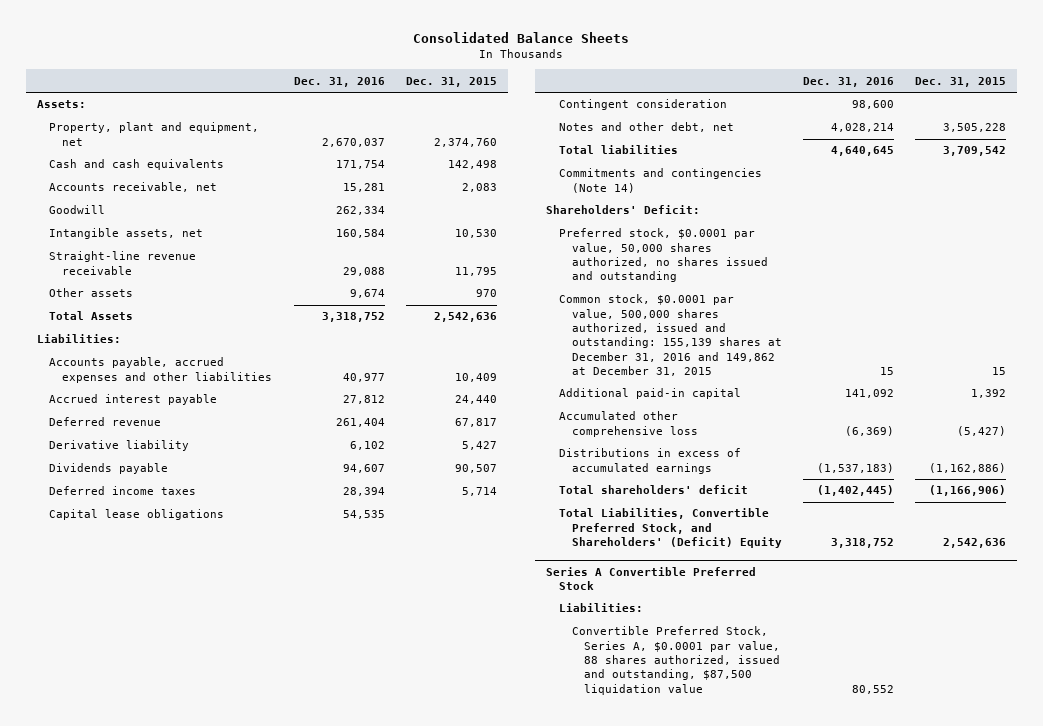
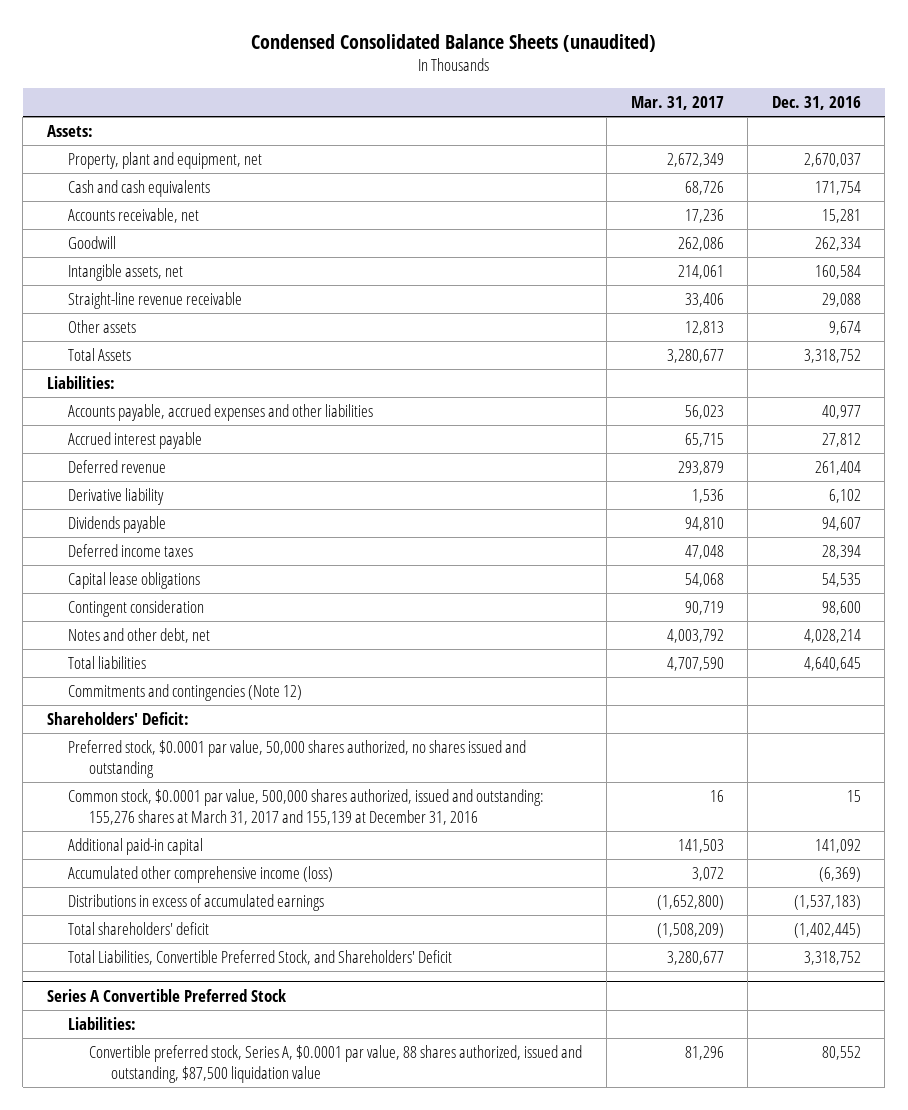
- Consolidated Balance Sheets
+ Condensed Consolidated Balance Sheets (unaudited)
- | Dec. 31, 2016 | Dec. 31, 2015
+ | Mar. 31, 2017 | Dec. 31, 2016
- Commitments and contingencies (Note 14)
+ Commitments and contingencies (Note 12)
- Common stock, $0.0001 par value, 500,000 shares authorized, issued and outstanding: 155,139 shares at December 31, 2016 and 149,862 at December 31, 2015 | 15 | 15
+ Common stock, $0.0001 par value, 500,000 shares authorized, issued and outstanding: 155,276 shares at March 31, 2017 and 155,139 at December 31, 2016 | 16 | 15
- Accumulated other comprehensive loss | (6,369) | (5,427)
+ Accumulated other comprehensive income (loss) | 3,072 | (6,369)
- Total Liabilities, Convertible Preferred Stock, and Shareholders' (Deficit) Equity | 3,318,752 | 2,542,636
+ Total Liabilities, Convertible Preferred Stock, and Shareholders' Deficit | 3,280,677 | 3,318,752
@ Series A Convertible Preferred Stock
- Convertible Preferred Stock, Series A, $0.0001 par value, 88 shares authorized, issued and outstanding, $87,500 liquidation value | 80,552 |
+ Convertible preferred stock, Series A, $0.0001 par value, 88 shares authorized, issued and outstanding, $87,500 liquidation value | 81,296 | 80,552

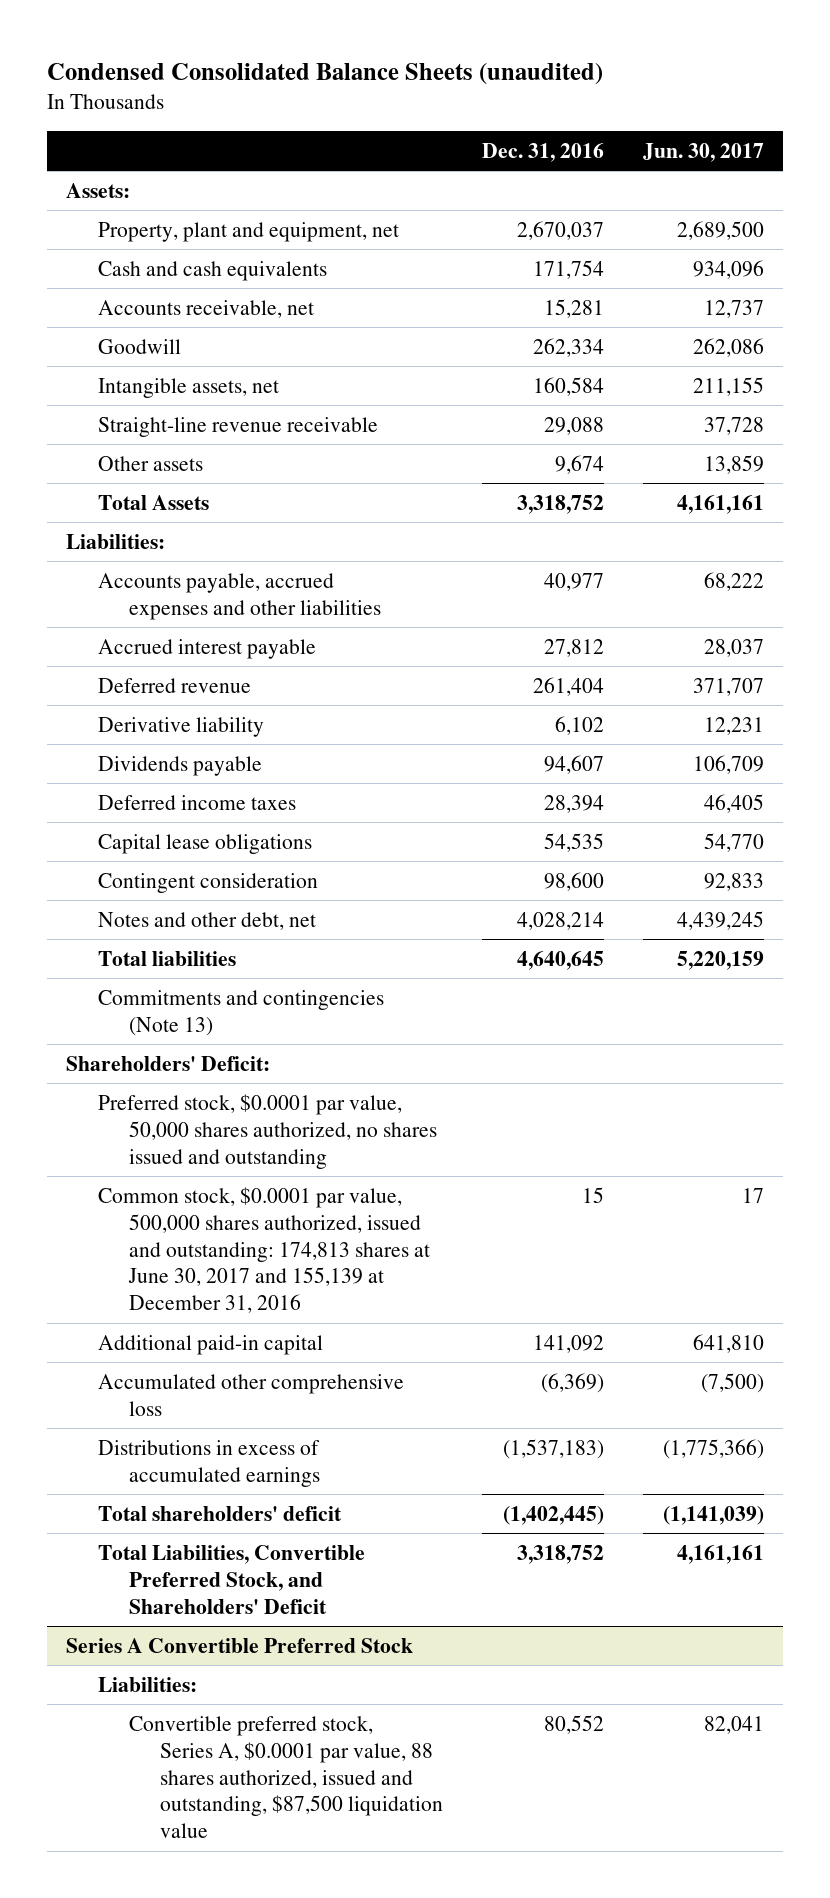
- | Mar. 31, 2017 | Dec. 31, 2016
+ | Dec. 31, 2016 | Jun. 30, 2017
- Commitments and contingencies (Note 12)
+ Commitments and contingencies (Note 13)
- Common stock, $0.0001 par value, 500,000 shares authorized, issued and outstanding: 155,276 shares at March 31, 2017 and 155,139 at December 31, 2016 | 16 | 15
+ Common stock, $0.0001 par value, 500,000 shares authorized, issued and outstanding: 174,813 shares at June 30, 2017 and 155,139 at December 31, 2016 | 15 | 17
- Accumulated other comprehensive income (loss) | 3,072 | (6,369)
+ Accumulated other comprehensive loss | (6,369) | (7,500)

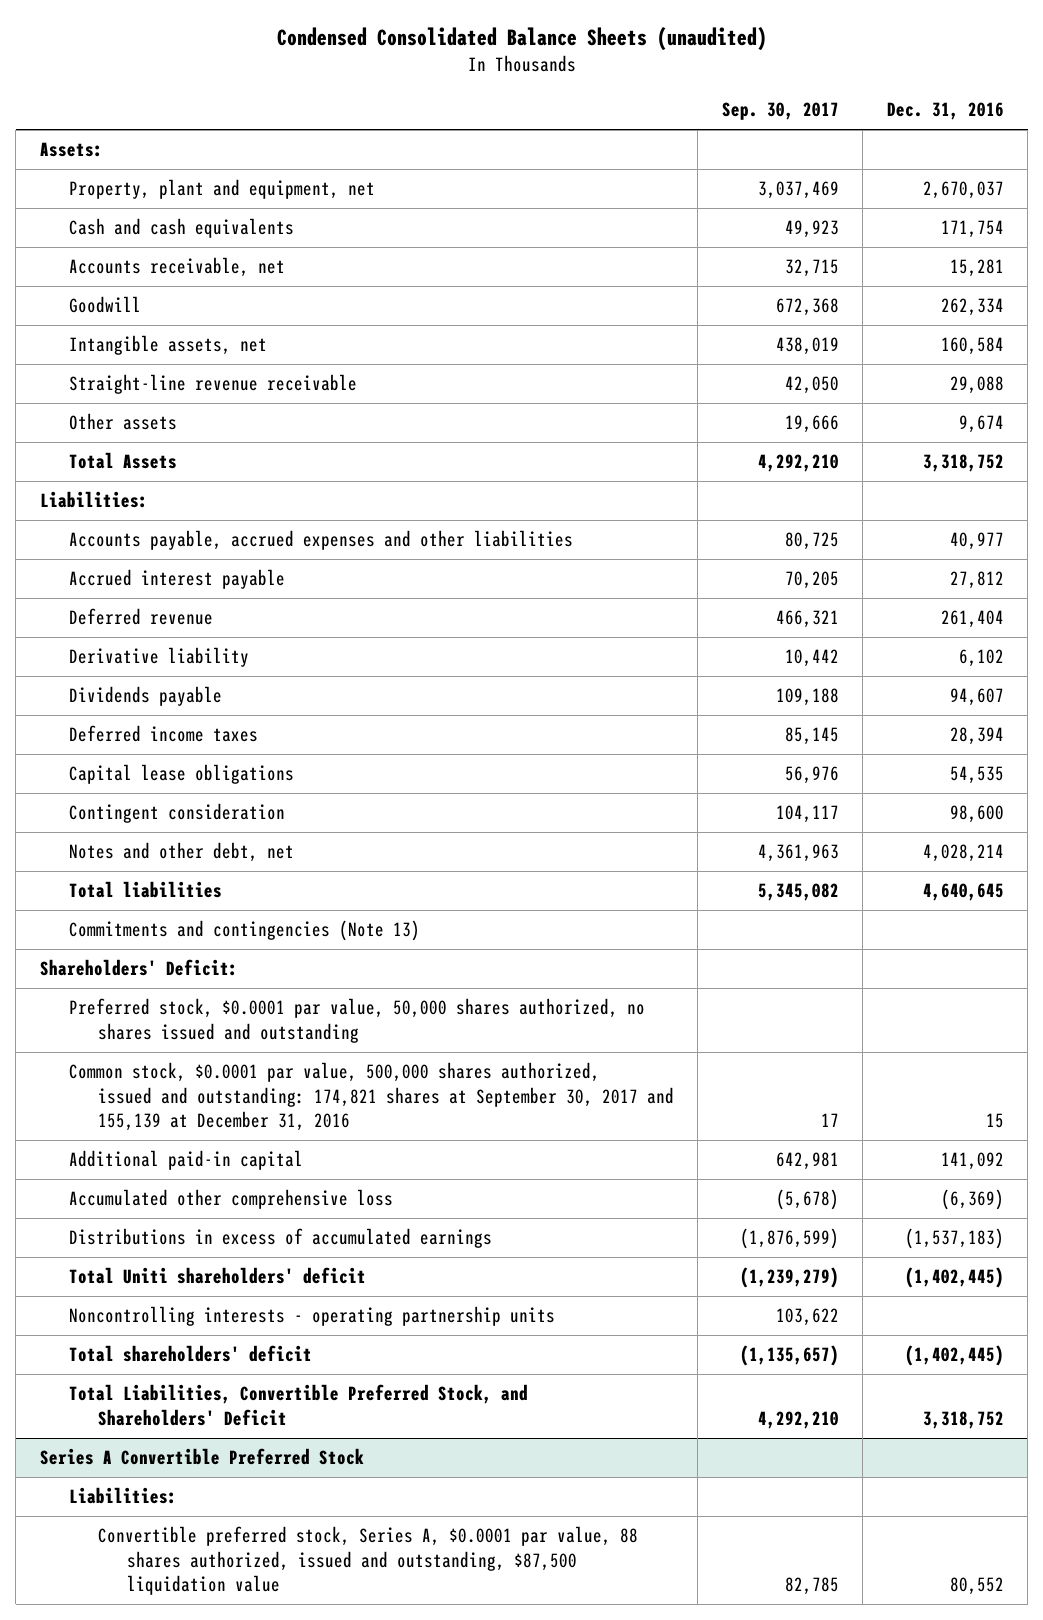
- | Dec. 31, 2016 | Jun. 30, 2017
+ | Sep. 30, 2017 | Dec. 31, 2016
- Common stock, $0.0001 par value, 500,000 shares authorized, issued and outstanding: 174,813 shares at June 30, 2017 and 155,139 at December 31, 2016 | 15 | 17
+ Common stock, $0.0001 par value, 500,000 shares authorized, issued and outstanding: 174,821 shares at September 30, 2017 and 155,139 at December 31, 2016 | 17 | 15
+ Total Uniti shareholders' deficit | (1,239,279) | (1,402,445)
+ Noncontrolling interests - operating partnership units | 103,622 |

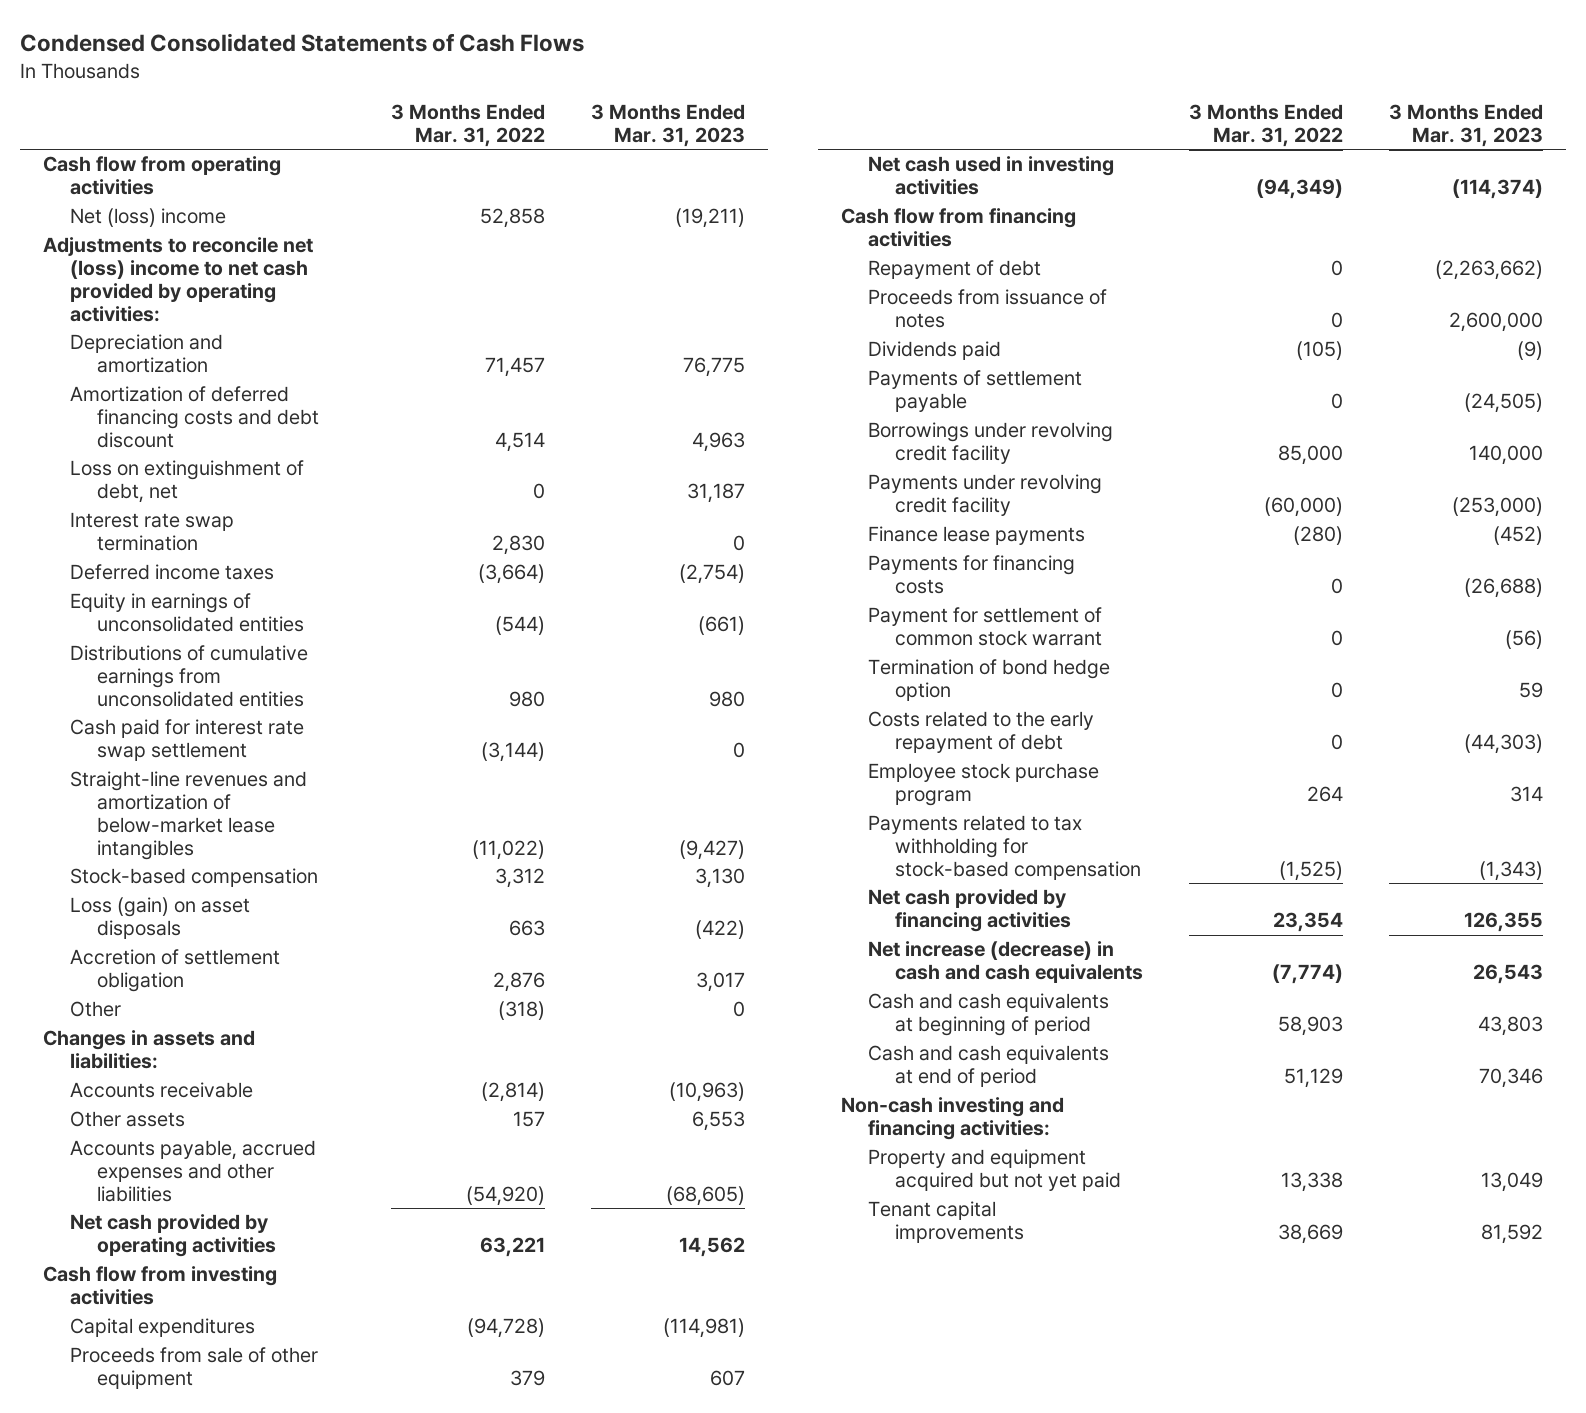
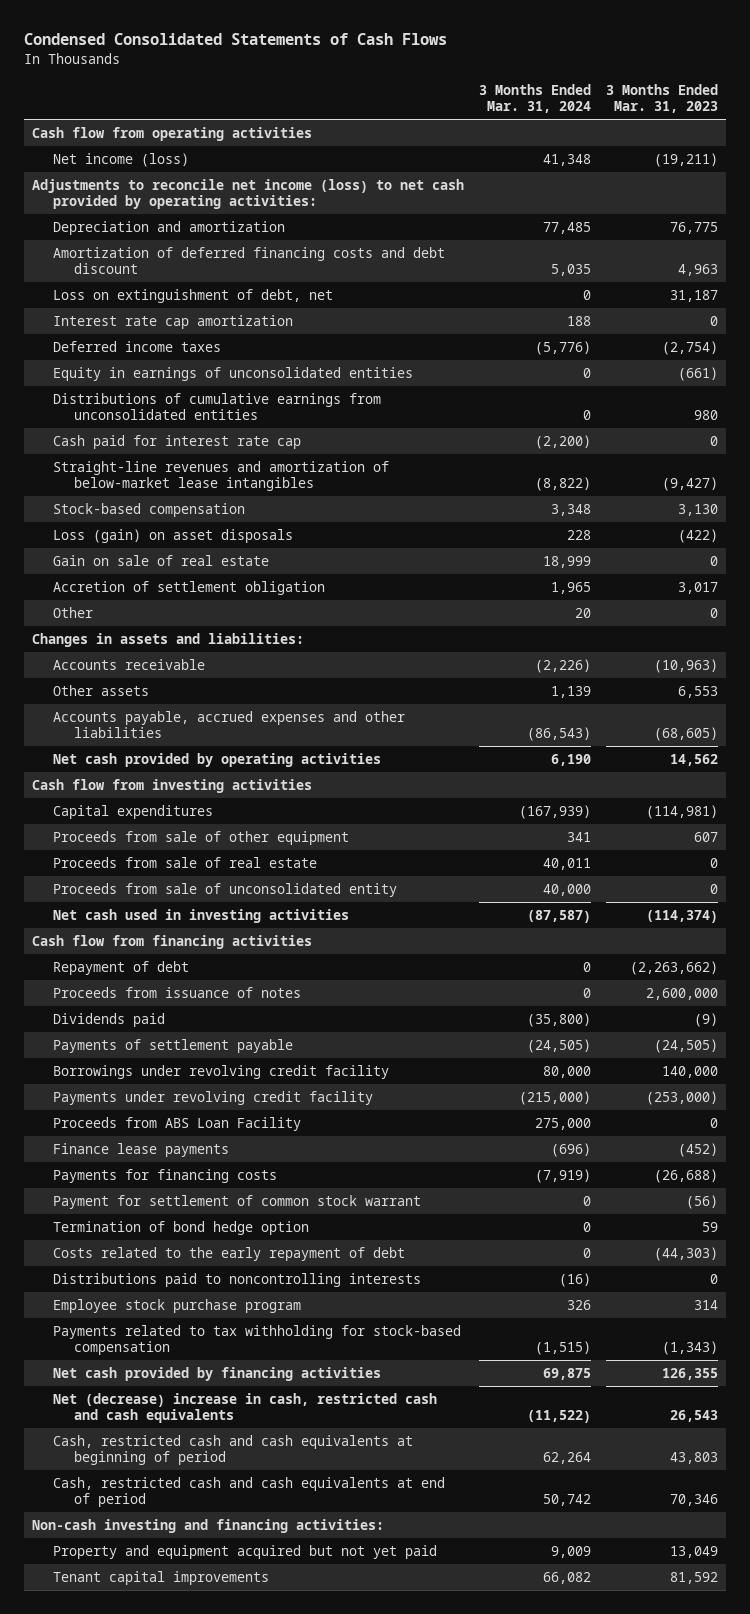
- | 3 Months Ended Mar. 31, 2022 | 3 Months Ended Mar. 31, 2023
+ | 3 Months Ended Mar. 31, 2024 | 3 Months Ended Mar. 31, 2023
- Net (loss) income | 52,858 | (19,211)
- Adjustments to reconcile net (loss) income to net cash provided by operating activities:
+ Net income (loss) | 41,348 | (19,211)
+ Adjustments to reconcile net income (loss) to net cash provided by operating activities:
- Interest rate swap termination | 2,830 | 0
+ Interest rate cap amortization | 188 | 0
- Cash paid for interest rate swap settlement | (3,144) | 0
+ Cash paid for interest rate cap | (2,200) | 0
+ Gain on sale of real estate | 18,999 | 0
+ Proceeds from sale of real estate | 40,011 | 0
+ Proceeds from sale of unconsolidated entity | 40,000 | 0
+ Proceeds from ABS Loan Facility | 275,000 | 0
+ Distributions paid to noncontrolling interests | (16) | 0
- Net increase (decrease) in cash and cash equivalents | (7,774) | 26,543
- Cash and cash equivalents at beginning of period | 58,903 | 43,803
- Cash and cash equivalents at end of period | 51,129 | 70,346
+ Net (decrease) increase in cash, restricted cash and cash equivalents | (11,522) | 26,543
+ Cash, restricted cash and cash equivalents at beginning of period | 62,264 | 43,803
+ Cash, restricted cash and cash equivalents at end of period | 50,742 | 70,346

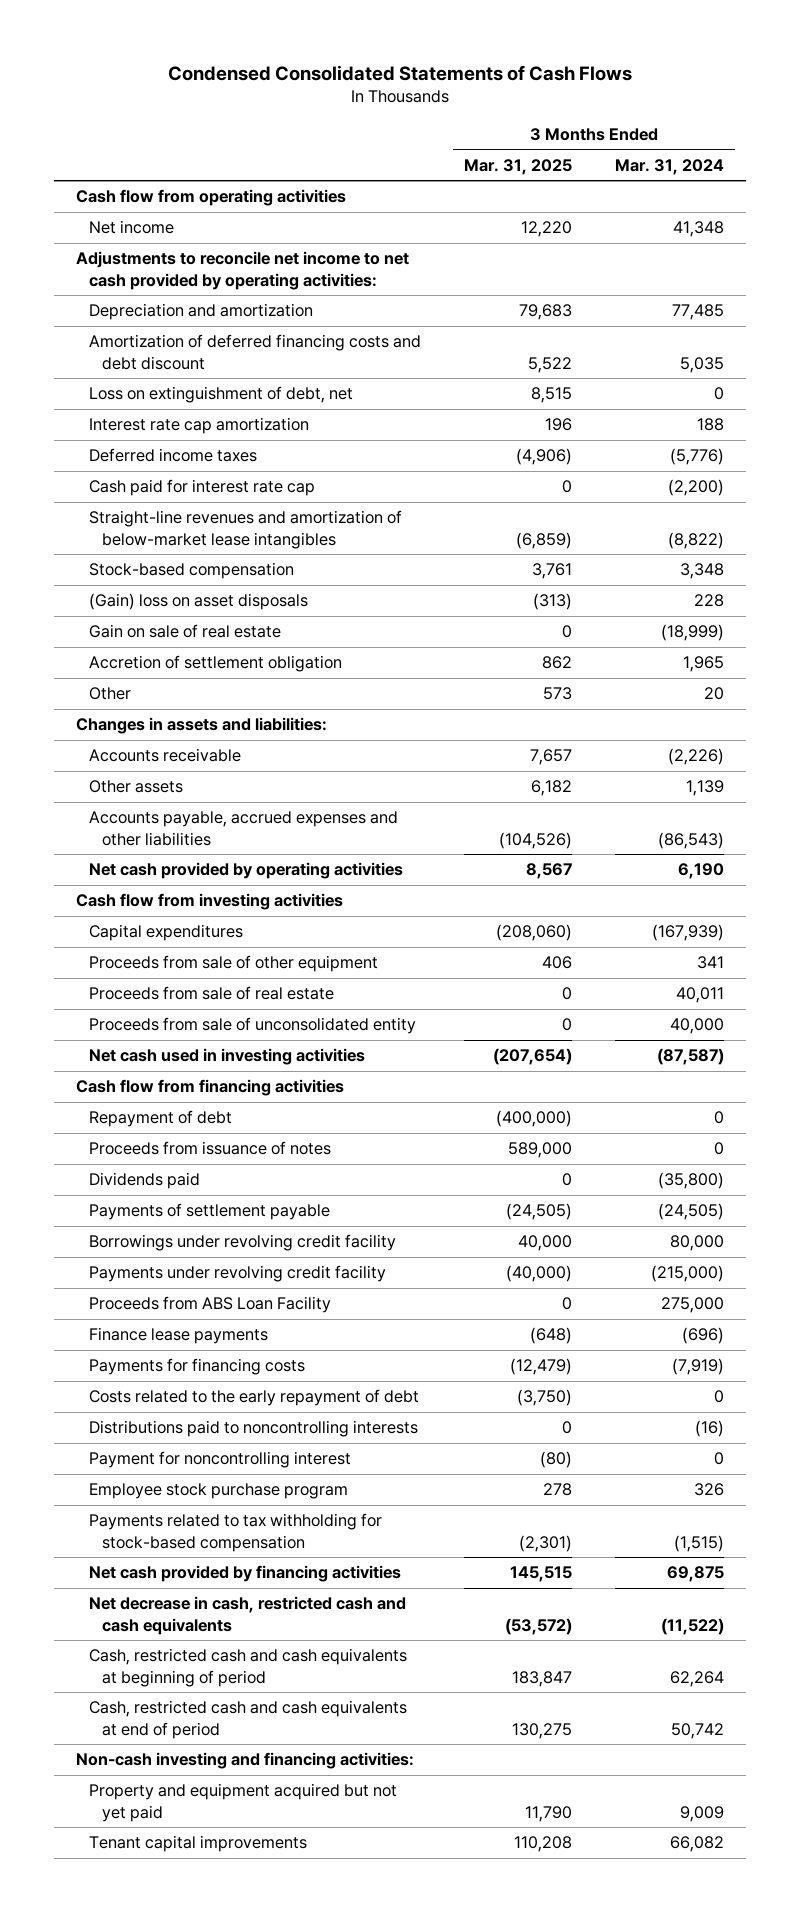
- | 3 Months Ended Mar. 31, 2024 | 3 Months Ended Mar. 31, 2023
+ | 3 Months Ended Mar. 31, 2025 | 3 Months Ended Mar. 31, 2024
- Net income (loss) | 41,348 | (19,211)
- Adjustments to reconcile net income (loss) to net cash provided by operating activities:
+ Net income | 12,220 | 41,348
+ Adjustments to reconcile net income to net cash provided by operating activities:
- Equity in earnings of unconsolidated entities | 0 | (661)
- Distributions of cumulative earnings from unconsolidated entities | 0 | 980
- Loss (gain) on asset disposals | 228 | (422)
- Gain on sale of real estate | 18,999 | 0
+ (Gain) loss on asset disposals | (313) | 228
+ Gain on sale of real estate | 0 | (18,999)
- Payment for settlement of common stock warrant | 0 | (56)
- Termination of bond hedge option | 0 | 59
+ Payment for noncontrolling interest | (80) | 0
- Net (decrease) increase in cash, restricted cash and cash equivalents | (11,522) | 26,543
+ Net decrease in cash, restricted cash and cash equivalents | (53,572) | (11,522)

